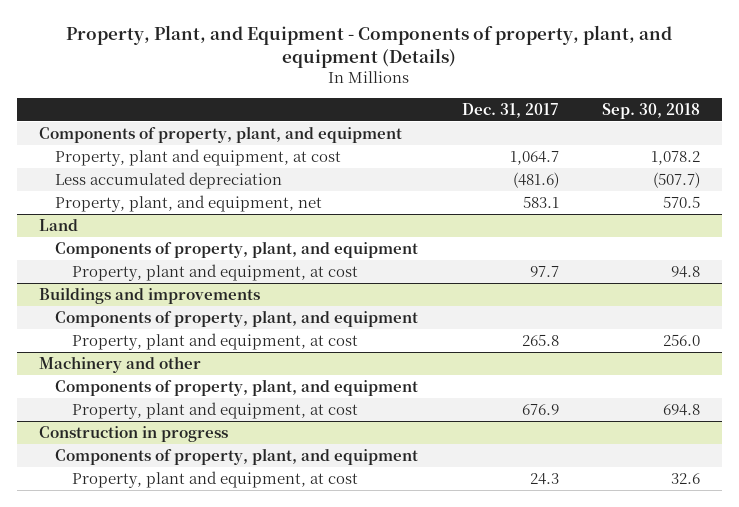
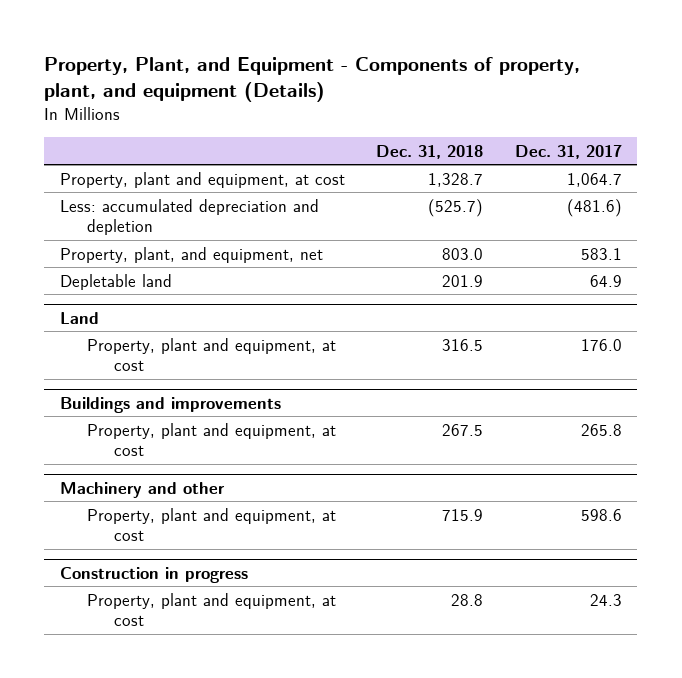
- | Dec. 31, 2017 | Sep. 30, 2018
+ | Dec. 31, 2018 | Dec. 31, 2017
- Components of property, plant, and equipment
- Less accumulated depreciation | (481.6) | (507.7)
+ Less: accumulated depreciation and depletion | (525.7) | (481.6)
+ Depletable land | 201.9 | 64.9
@ Land
- Components of property, plant, and equipment
- Property, plant and equipment, at cost | 97.7 | 94.8
+ Property, plant and equipment, at cost | 316.5 | 176.0
@ Buildings and improvements
- Components of property, plant, and equipment
@ Machinery and other
- Components of property, plant, and equipment
- Property, plant and equipment, at cost | 676.9 | 694.8
+ Property, plant and equipment, at cost | 715.9 | 598.6
@ Construction in progress
- Components of property, plant, and equipment

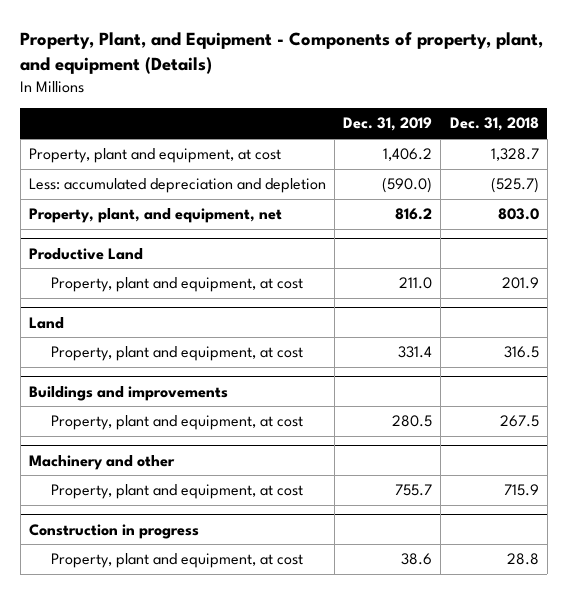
- | Dec. 31, 2018 | Dec. 31, 2017
+ | Dec. 31, 2019 | Dec. 31, 2018
- Depletable land | 201.9 | 64.9
+ Productive Land
+ Property, plant and equipment, at cost | 211.0 | 201.9

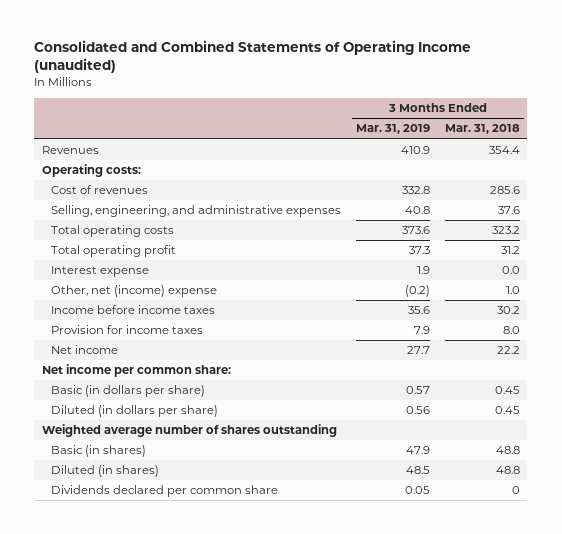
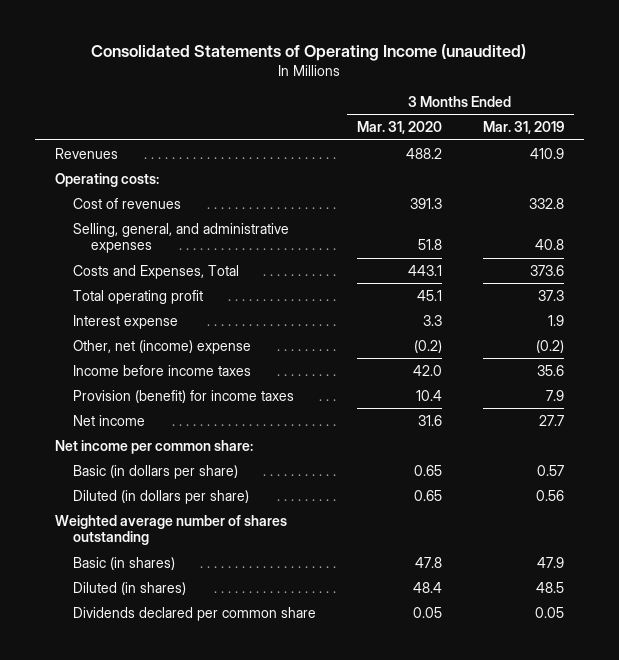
- Consolidated and Combined Statements of Operating Income (unaudited)
+ Consolidated Statements of Operating Income (unaudited)
- | 3 Months Ended Mar. 31, 2019 | 3 Months Ended Mar. 31, 2018
+ | 3 Months Ended Mar. 31, 2020 | 3 Months Ended Mar. 31, 2019
- Selling, engineering, and administrative expenses | 40.8 | 37.6
- Total operating costs | 373.6 | 323.2
+ Selling, general, and administrative expenses | 51.8 | 40.8
+ Costs and Expenses, Total | 443.1 | 373.6
- Provision for income taxes | 7.9 | 8.0
+ Provision (benefit) for income taxes | 10.4 | 7.9

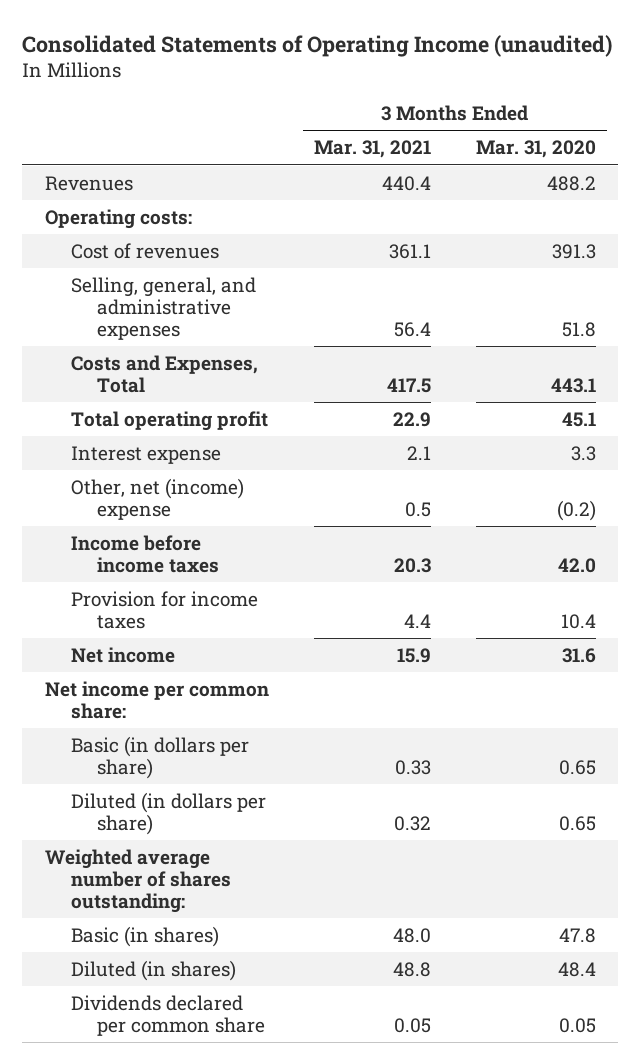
- | 3 Months Ended Mar. 31, 2020 | 3 Months Ended Mar. 31, 2019
+ | 3 Months Ended Mar. 31, 2021 | 3 Months Ended Mar. 31, 2020
- Provision (benefit) for income taxes | 10.4 | 7.9
+ Provision for income taxes | 4.4 | 10.4
- Weighted average number of shares outstanding
+ Weighted average number of shares outstanding:

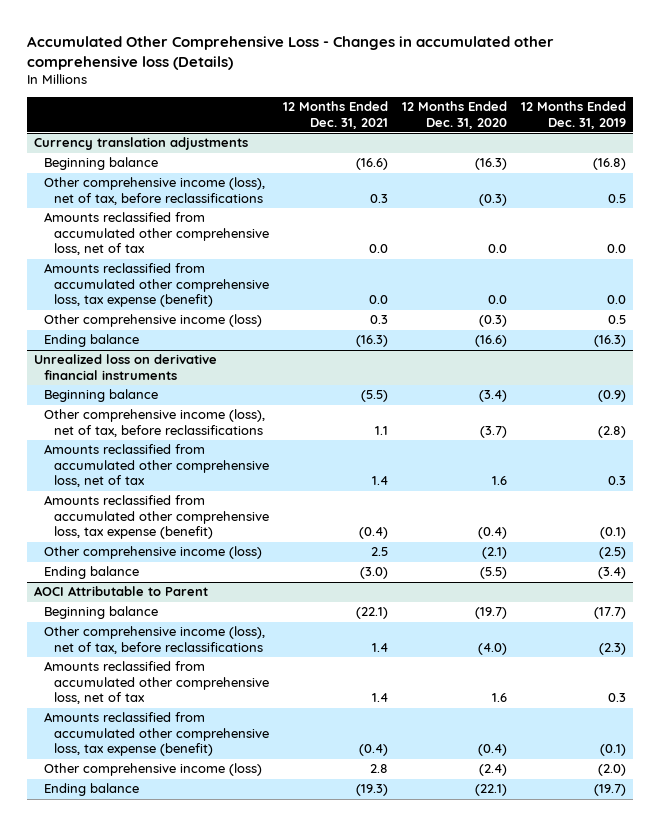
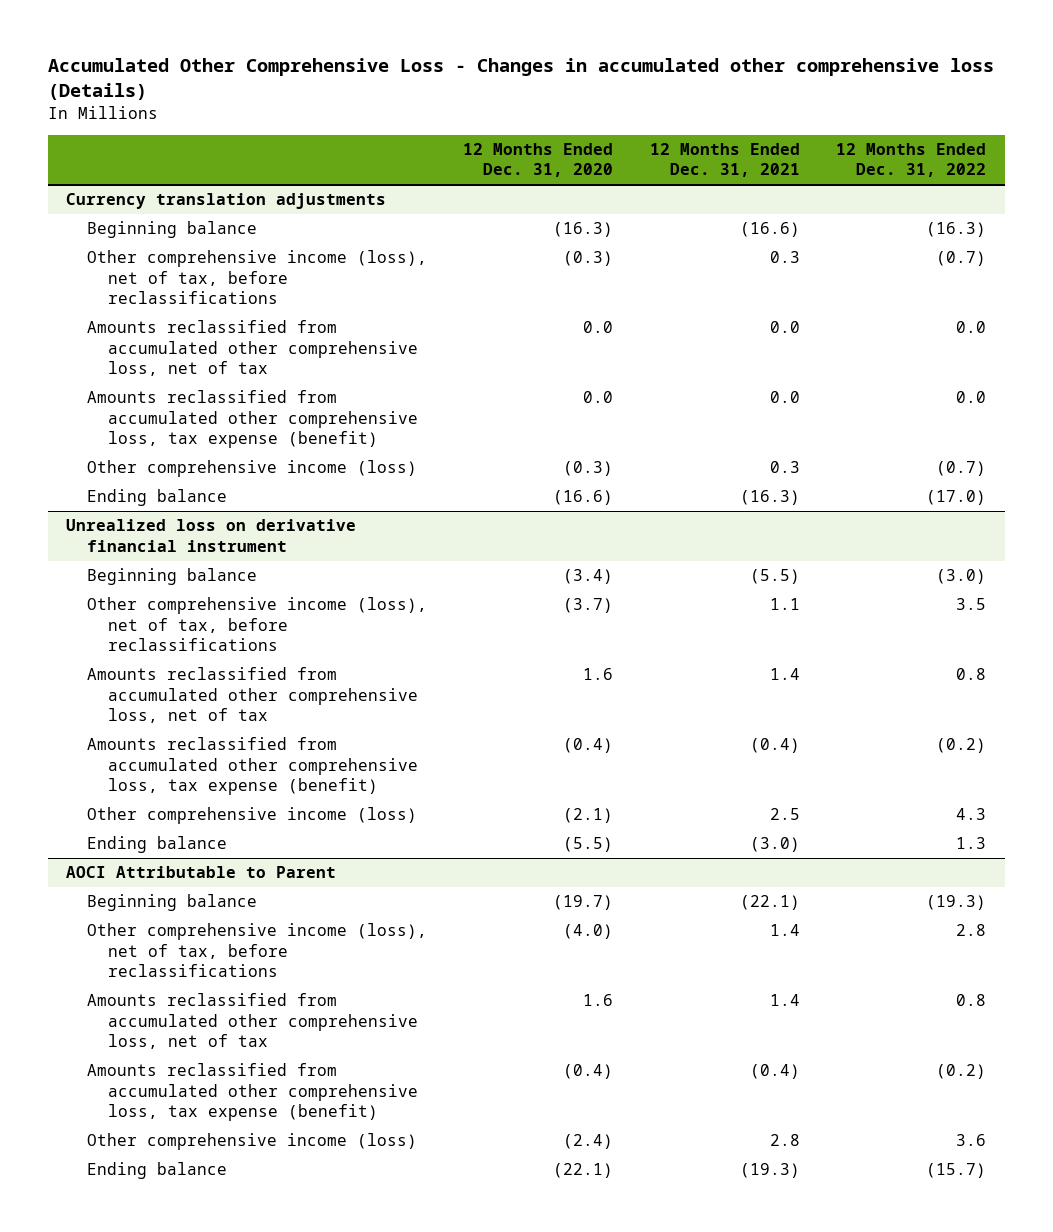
- | 12 Months Ended Dec. 31, 2021 | 12 Months Ended Dec. 31, 2020 | 12 Months Ended Dec. 31, 2019
+ | 12 Months Ended Dec. 31, 2020 | 12 Months Ended Dec. 31, 2021 | 12 Months Ended Dec. 31, 2022
- Unrealized loss on derivative financial instruments
+ Unrealized loss on derivative financial instrument

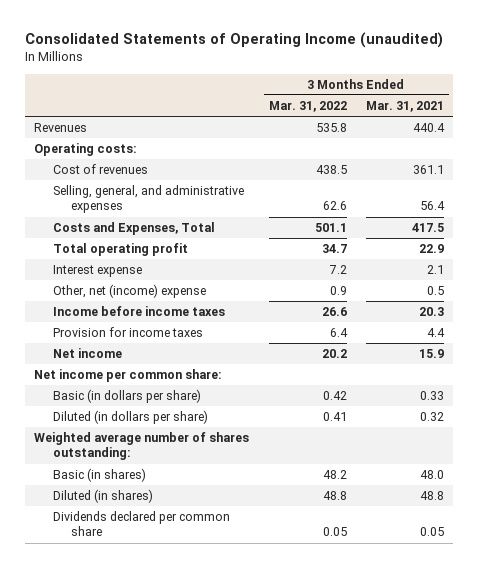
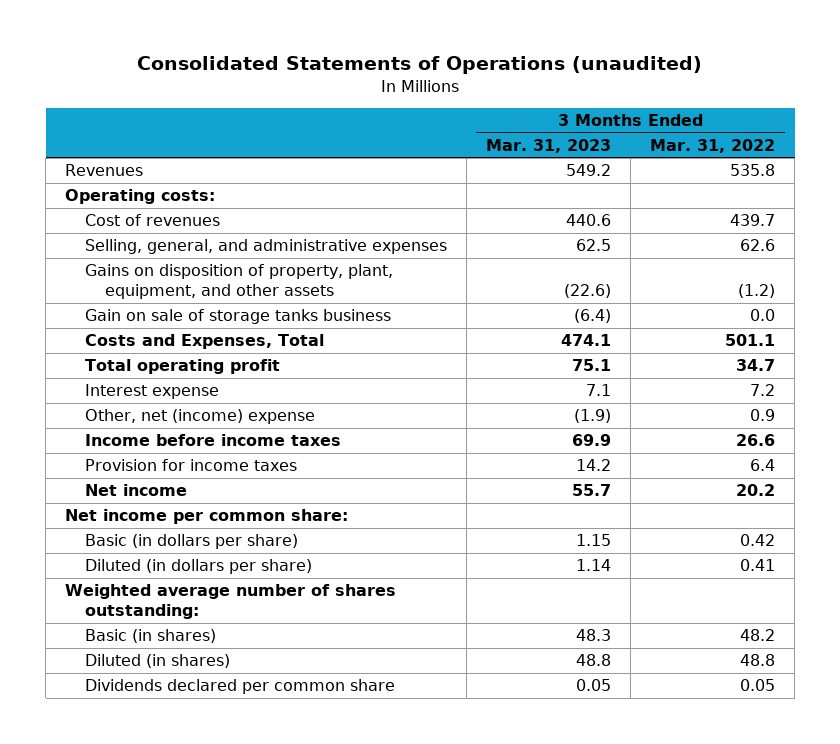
- Consolidated Statements of Operating Income (unaudited)
+ Consolidated Statements of Operations (unaudited)
- | 3 Months Ended Mar. 31, 2022 | 3 Months Ended Mar. 31, 2021
+ | 3 Months Ended Mar. 31, 2023 | 3 Months Ended Mar. 31, 2022
- Cost of revenues | 438.5 | 361.1
+ Cost of revenues | 440.6 | 439.7
+ Gains on disposition of property, plant, equipment, and other assets | (22.6) | (1.2)
+ Gain on sale of storage tanks business | (6.4) | 0.0

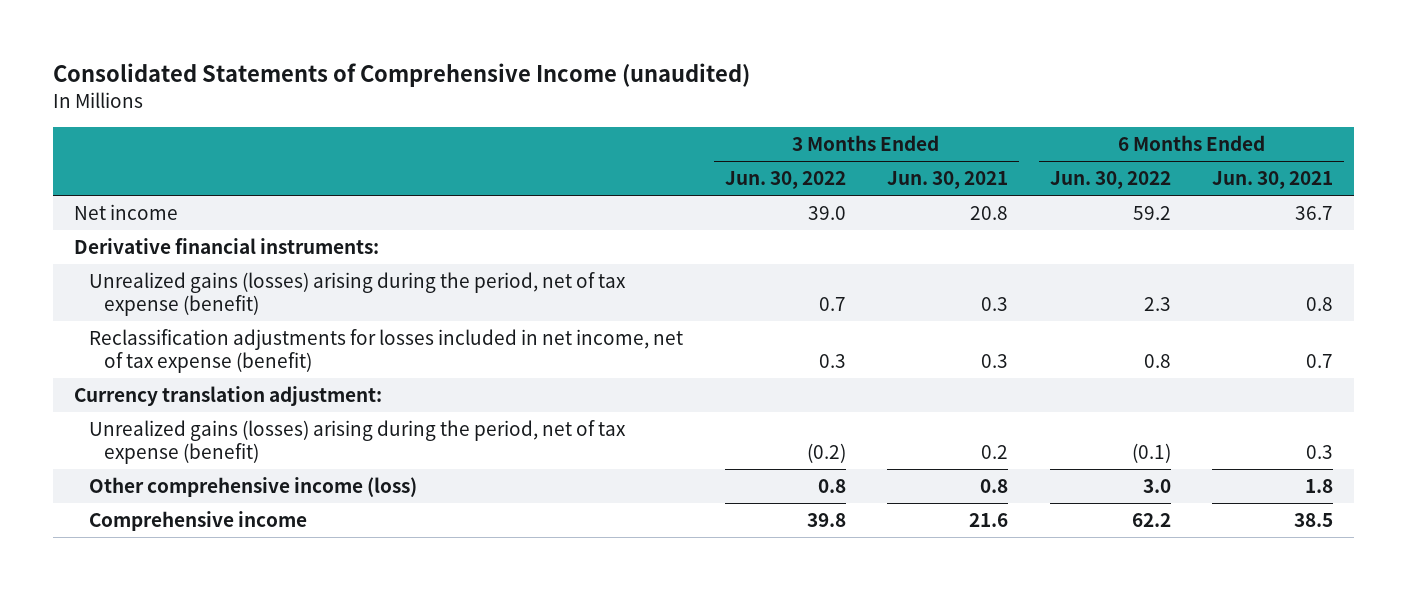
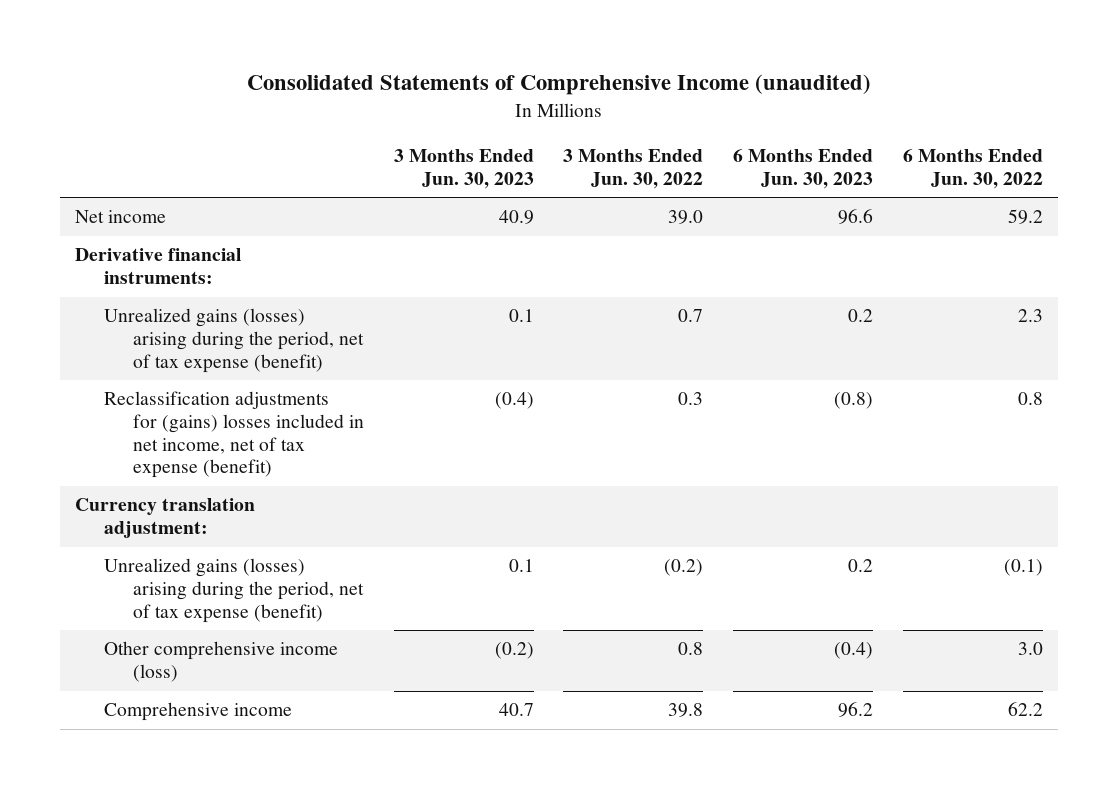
- | 3 Months Ended Jun. 30, 2022 | 3 Months Ended Jun. 30, 2021 | 6 Months Ended Jun. 30, 2022 | 6 Months Ended Jun. 30, 2021
+ | 3 Months Ended Jun. 30, 2023 | 3 Months Ended Jun. 30, 2022 | 6 Months Ended Jun. 30, 2023 | 6 Months Ended Jun. 30, 2022
- Reclassification adjustments for losses included in net income, net of tax expense (benefit) | 0.3 | 0.3 | 0.8 | 0.7
+ Reclassification adjustments for (gains) losses included in net income, net of tax expense (benefit) | (0.4) | 0.3 | (0.8) | 0.8

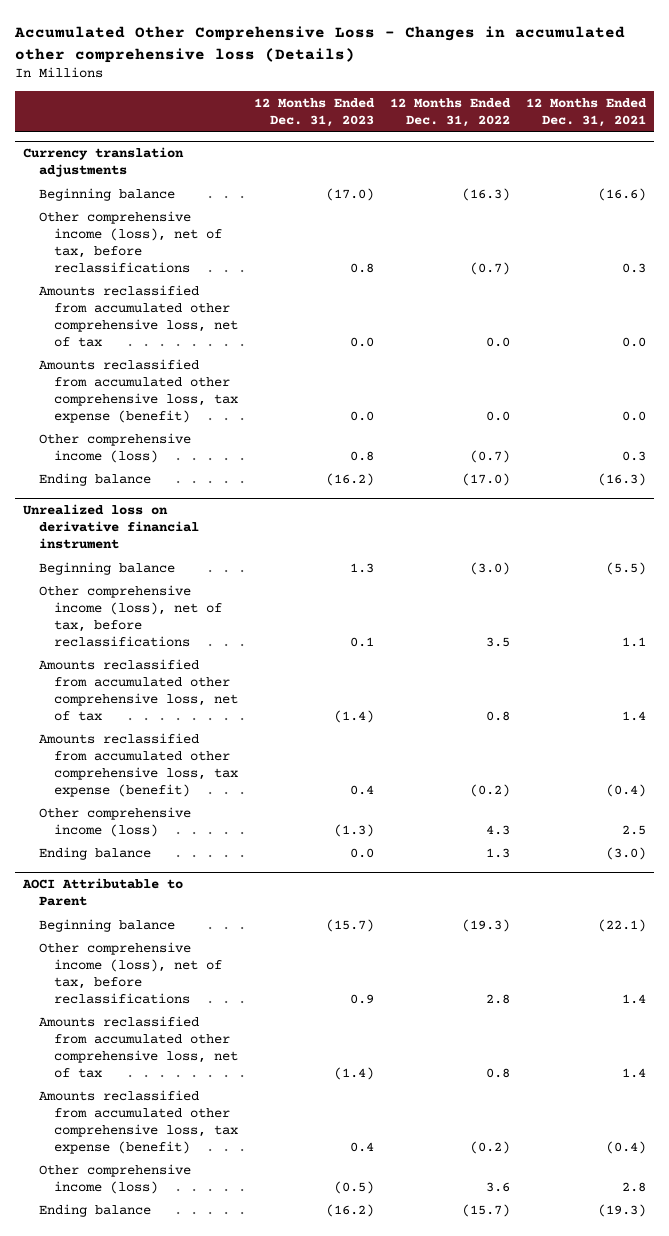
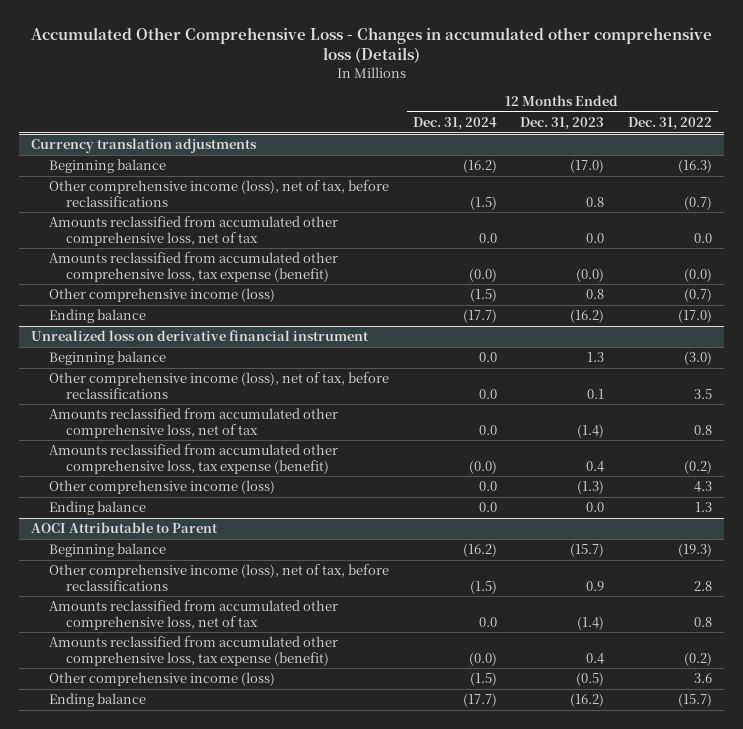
- | 12 Months Ended Dec. 31, 2023 | 12 Months Ended Dec. 31, 2022 | 12 Months Ended Dec. 31, 2021
+ | 12 Months Ended Dec. 31, 2024 | 12 Months Ended Dec. 31, 2023 | 12 Months Ended Dec. 31, 2022
@ Currency translation adjustments
- Amounts reclassified from accumulated other comprehensive loss, tax expense (benefit) | 0.0 | 0.0 | 0.0
+ Amounts reclassified from accumulated other comprehensive loss, tax expense (benefit) | (0.0) | (0.0) | (0.0)

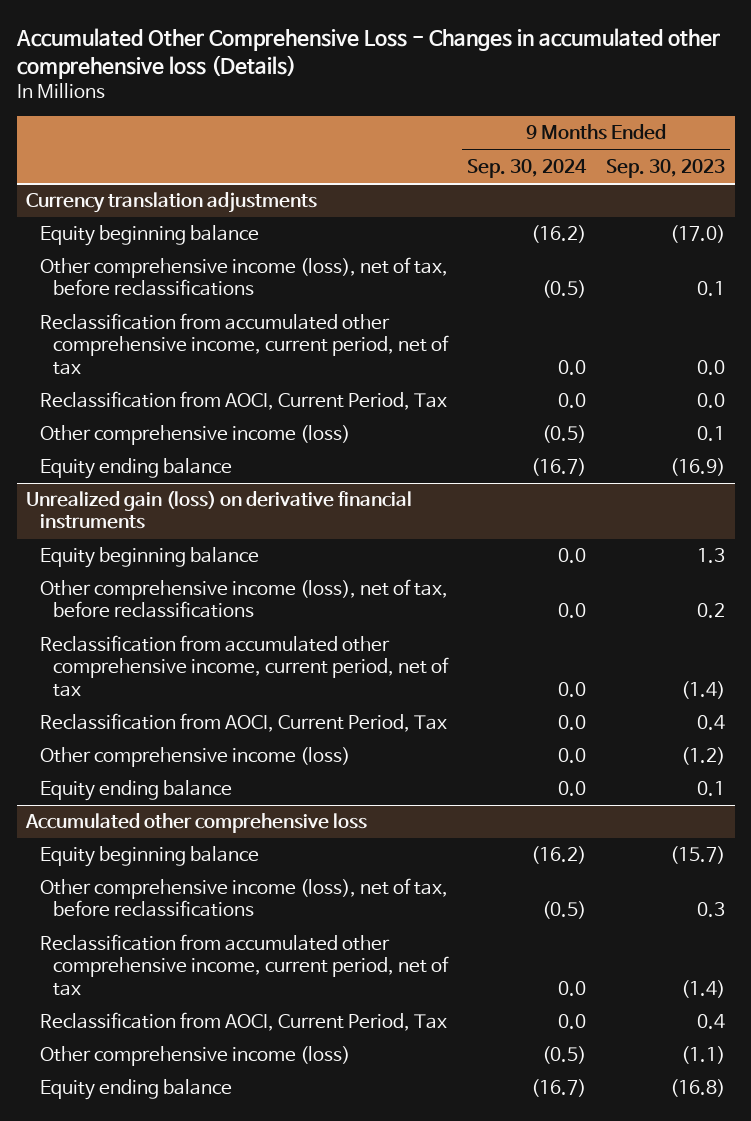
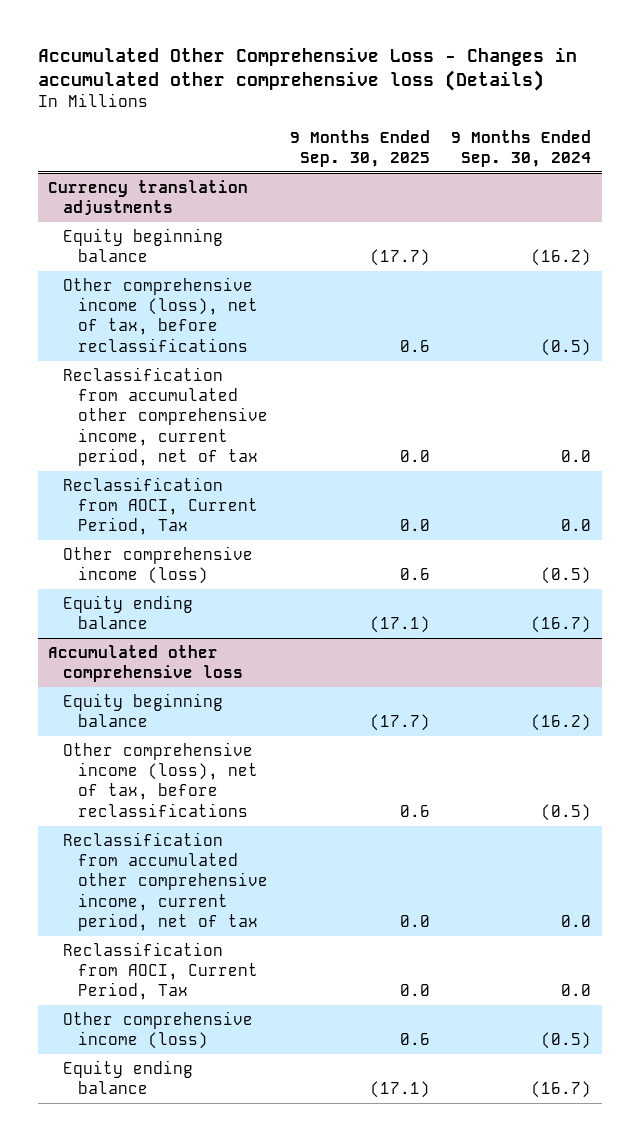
- | 9 Months Ended Sep. 30, 2024 | 9 Months Ended Sep. 30, 2023
+ | 9 Months Ended Sep. 30, 2025 | 9 Months Ended Sep. 30, 2024
- Unrealized gain (loss) on derivative financial instruments
- Equity beginning balance | 0.0 | 1.3
- Other comprehensive income (loss), net of tax, before reclassifications | 0.0 | 0.2
- Reclassification from accumulated other comprehensive income, current period, net of tax | 0.0 | (1.4)
- Reclassification from AOCI, Current Period, Tax | 0.0 | 0.4
- Other comprehensive income (loss) | 0.0 | (1.2)
- Equity ending balance | 0.0 | 0.1

